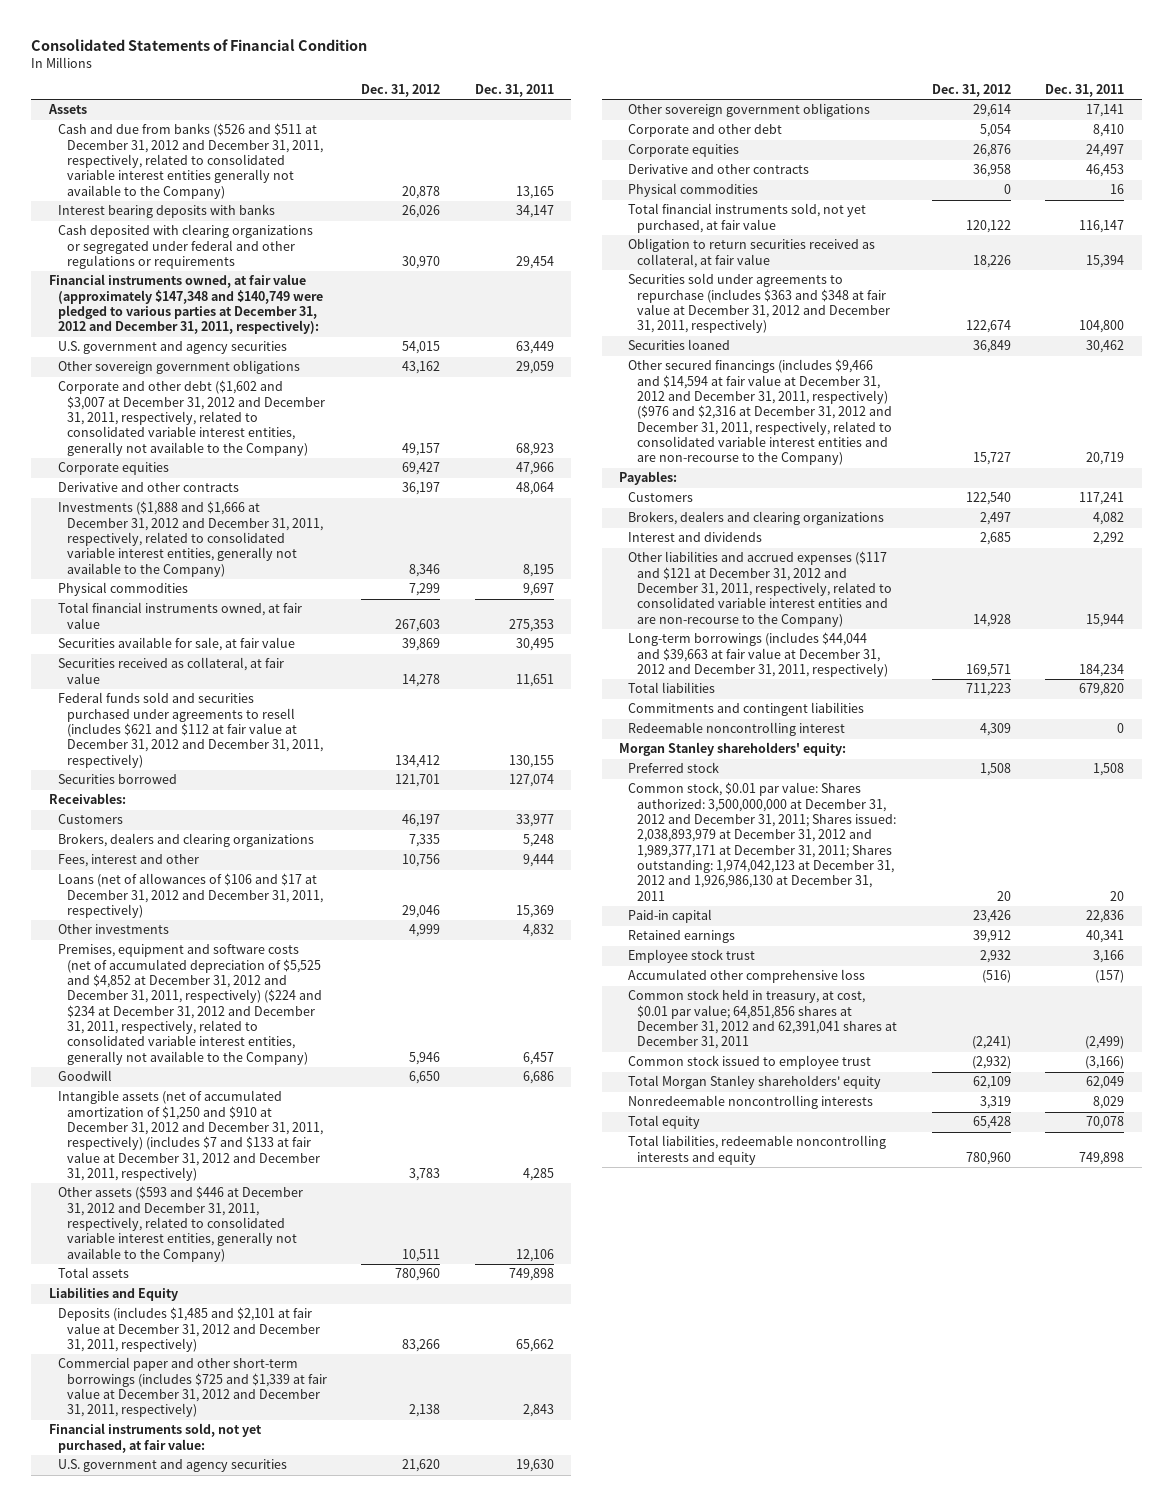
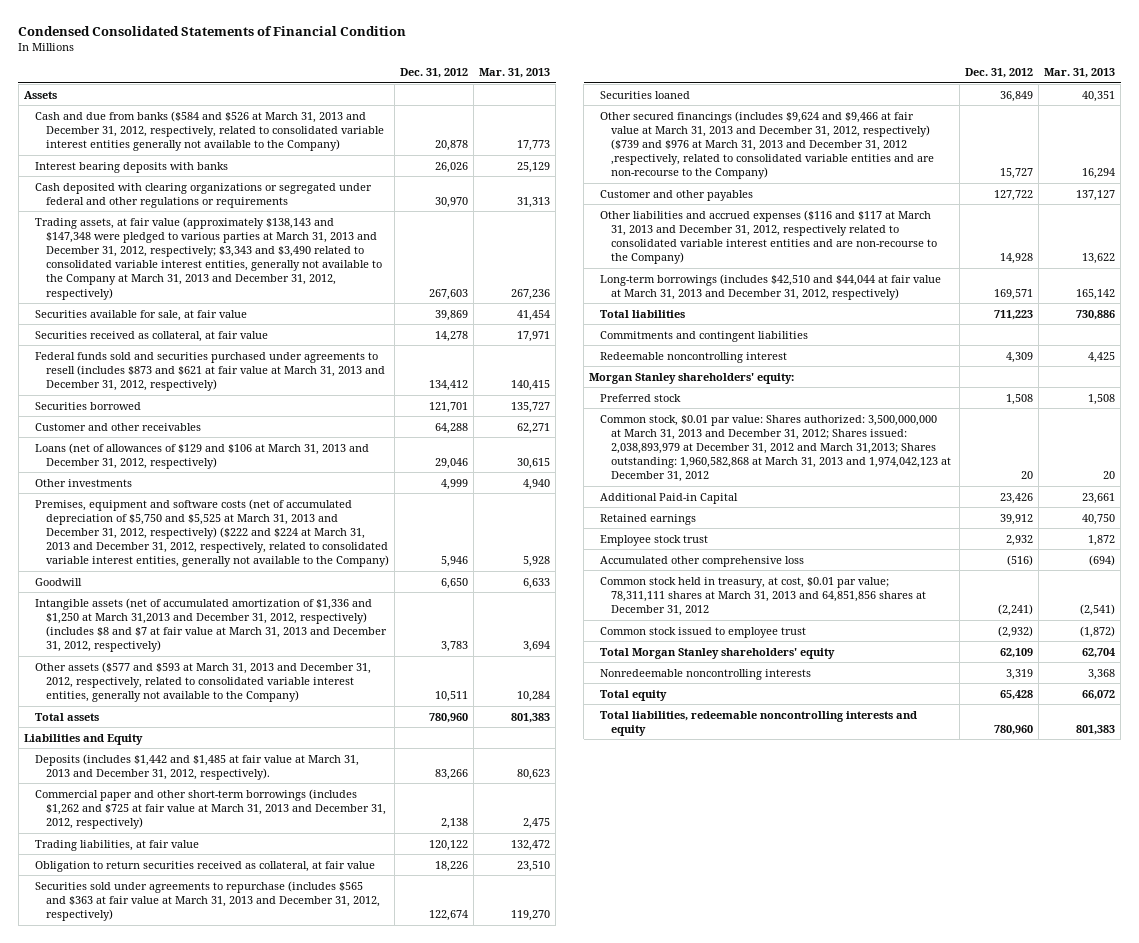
- Consolidated Statements of Financial Condition
+ Condensed Consolidated Statements of Financial Condition
- | Dec. 31, 2012 | Dec. 31, 2011
+ | Dec. 31, 2012 | Mar. 31, 2013
- Cash and due from banks ($526 and $511 at December 31, 2012 and December 31, 2011, respectively, related to consolidated variable interest entities generally not available to the Company) | 20,878 | 13,165
+ Cash and due from banks ($584 and $526 at March 31, 2013 and December 31, 2012, respectively, related to consolidated variable interest entities generally not available to the Company) | 20,878 | 17,773
- Financial instruments owned, at fair value (approximately $147,348 and $140,749 were pledged to various parties at December 31, 2012 and December 31, 2011, respectively):
- U.S. government and agency securities | 54,015 | 63,449
- Other sovereign government obligations | 43,162 | 29,059
- Corporate and other debt ($1,602 and $3,007 at December 31, 2012 and December 31, 2011, respectively, related to consolidated variable interest entities, generally not available to the Company) | 49,157 | 68,923
- Corporate equities | 69,427 | 47,966
- Derivative and other contracts | 36,197 | 48,064
- Investments ($1,888 and $1,666 at December 31, 2012 and December 31, 2011, respectively, related to consolidated variable interest entities, generally not available to the Company) | 8,346 | 8,195
- Physical commodities | 7,299 | 9,697
- Total financial instruments owned, at fair value | 267,603 | 275,353
+ Trading assets, at fair value (approximately $138,143 and $147,348 were pledged to various parties at March 31, 2013 and December 31, 2012, respectively; $3,343 and $3,490 related to consolidated variable interest entities, generally not available to the Company at March 31, 2013 and December 31, 2012, respectively) | 267,603 | 267,236
- Federal funds sold and securities purchased under agreements to resell (includes $621 and $112 at fair value at December 31, 2012 and December 31, 2011, respectively) | 134,412 | 130,155
+ Federal funds sold and securities purchased under agreements to resell (includes $873 and $621 at fair value at March 31, 2013 and December 31, 2012, respectively) | 134,412 | 140,415
- Receivables:
- Customers | 46,197 | 33,977
- Brokers, dealers and clearing organizations | 7,335 | 5,248
- Fees, interest and other | 10,756 | 9,444
- Loans (net of allowances of $106 and $17 at December 31, 2012 and December 31, 2011, respectively) | 29,046 | 15,369
+ Customer and other receivables | 64,288 | 62,271
+ Loans (net of allowances of $129 and $106 at March 31, 2013 and December 31, 2012, respectively) | 29,046 | 30,615
- Premises, equipment and software costs (net of accumulated depreciation of $5,525 and $4,852 at December 31, 2012 and December 31, 2011, respectively) ($224 and $234 at December 31, 2012 and December 31, 2011, respectively, related to consolidated variable interest entities, generally not available to the Company) | 5,946 | 6,457
+ Premises, equipment and software costs (net of accumulated depreciation of $5,750 and $5,525 at March 31, 2013 and December 31, 2012, respectively) ($222 and $224 at March 31, 2013 and December 31, 2012, respectively, related to consolidated variable interest entities, generally not available to the Company) | 5,946 | 5,928
- Intangible assets (net of accumulated amortization of $1,250 and $910 at December 31, 2012 and December 31, 2011, respectively) (includes $7 and $133 at fair value at December 31, 2012 and December 31, 2011, respectively) | 3,783 | 4,285
- Other assets ($593 and $446 at December 31, 2012 and December 31, 2011, respectively, related to consolidated variable interest entities, generally not available to the Company) | 10,511 | 12,106
+ Intangible assets (net of accumulated amortization of $1,336 and $1,250 at March 31,2013 and December 31, 2012, respectively) (includes $8 and $7 at fair value at March 31, 2013 and December 31, 2012, respectively) | 3,783 | 3,694
+ Other assets ($577 and $593 at March 31, 2013 and December 31, 2012, respectively, related to consolidated variable interest entities, generally not available to the Company) | 10,511 | 10,284
- Deposits (includes $1,485 and $2,101 at fair value at December 31, 2012 and December 31, 2011, respectively) | 83,266 | 65,662
- Commercial paper and other short-term borrowings (includes $725 and $1,339 at fair value at December 31, 2012 and December 31, 2011, respectively) | 2,138 | 2,843
- Financial instruments sold, not yet purchased, at fair value:
- U.S. government and agency securities | 21,620 | 19,630
- Other sovereign government obligations | 29,614 | 17,141
- Corporate and other debt | 5,054 | 8,410
- Corporate equities | 26,876 | 24,497
- Derivative and other contracts | 36,958 | 46,453
- Physical commodities | 0 | 16
- Total financial instruments sold, not yet purchased, at fair value | 120,122 | 116,147
+ Deposits (includes $1,442 and $1,485 at fair value at March 31, 2013 and December 31, 2012, respectively). | 83,266 | 80,623
+ Commercial paper and other short-term borrowings (includes $1,262 and $725 at fair value at March 31, 2013 and December 31, 2012, respectively) | 2,138 | 2,475
+ Trading liabilities, at fair value | 120,122 | 132,472
- Securities sold under agreements to repurchase (includes $363 and $348 at fair value at December 31, 2012 and December 31, 2011, respectively) | 122,674 | 104,800
+ Securities sold under agreements to repurchase (includes $565 and $363 at fair value at March 31, 2013 and December 31, 2012, respectively) | 122,674 | 119,270
- Other secured financings (includes $9,466 and $14,594 at fair value at December 31, 2012 and December 31, 2011, respectively) ($976 and $2,316 at December 31, 2012 and December 31, 2011, respectively, related to consolidated variable interest entities and are non-recourse to the Company) | 15,727 | 20,719
- Payables:
- Customers | 122,540 | 117,241
- Brokers, dealers and clearing organizations | 2,497 | 4,082
- Interest and dividends | 2,685 | 2,292
- Other liabilities and accrued expenses ($117 and $121 at December 31, 2012 and December 31, 2011, respectively, related to consolidated variable interest entities and are non-recourse to the Company) | 14,928 | 15,944
- Long-term borrowings (includes $44,044 and $39,663 at fair value at December 31, 2012 and December 31, 2011, respectively) | 169,571 | 184,234
+ Other secured financings (includes $9,624 and $9,466 at fair value at March 31, 2013 and December 31, 2012, respectively) ($739 and $976 at March 31, 2013 and December 31, 2012 ,respectively, related to consolidated variable entities and are non-recourse to the Company) | 15,727 | 16,294
+ Customer and other payables | 127,722 | 137,127
+ Other liabilities and accrued expenses ($116 and $117 at March 31, 2013 and December 31, 2012, respectively related to consolidated variable interest entities and are non-recourse to the Company) | 14,928 | 13,622
+ Long-term borrowings (includes $42,510 and $44,044 at fair value at March 31, 2013 and December 31, 2012, respectively) | 169,571 | 165,142
- Common stock, $0.01 par value: Shares authorized: 3,500,000,000 at December 31, 2012 and December 31, 2011; Shares issued: 2,038,893,979 at December 31, 2012 and 1,989,377,171 at December 31, 2011; Shares outstanding: 1,974,042,123 at December 31, 2012 and 1,926,986,130 at December 31, 2011 | 20 | 20
- Paid-in capital | 23,426 | 22,836
+ Common stock, $0.01 par value: Shares authorized: 3,500,000,000 at March 31, 2013 and December 31, 2012; Shares issued: 2,038,893,979 at December 31, 2012 and March 31,2013; Shares outstanding: 1,960,582,868 at March 31, 2013 and 1,974,042,123 at December 31, 2012 | 20 | 20
+ Additional Paid-in Capital | 23,426 | 23,661
- Common stock held in treasury, at cost, $0.01 par value; 64,851,856 shares at December 31, 2012 and 62,391,041 shares at December 31, 2011 | (2,241) | (2,499)
+ Common stock held in treasury, at cost, $0.01 par value; 78,311,111 shares at March 31, 2013 and 64,851,856 shares at December 31, 2012 | (2,241) | (2,541)

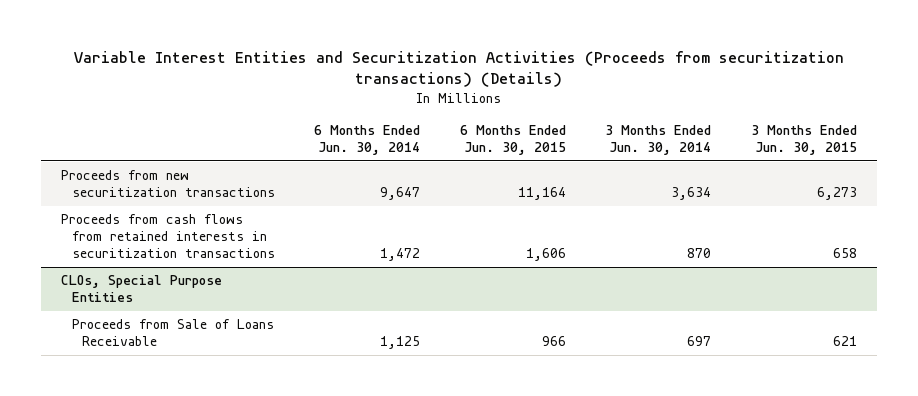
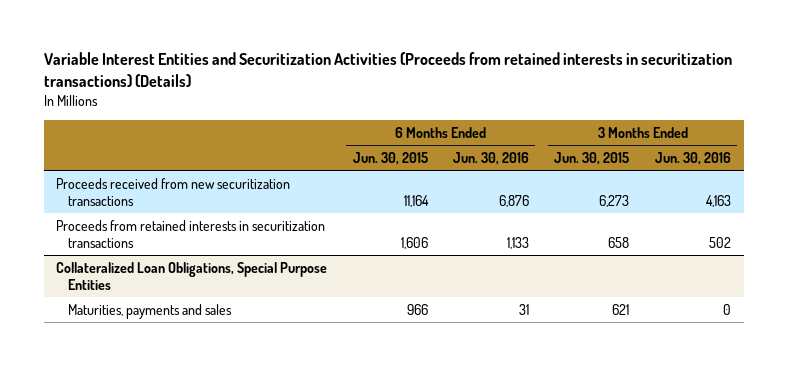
- Variable Interest Entities and Securitization Activities (Proceeds from securitization transactions) (Details)
+ Variable Interest Entities and Securitization Activities (Proceeds from retained interests in securitization transactions) (Details)
- | 6 Months Ended Jun. 30, 2014 | 6 Months Ended Jun. 30, 2015 | 3 Months Ended Jun. 30, 2014 | 3 Months Ended Jun. 30, 2015
+ | 6 Months Ended Jun. 30, 2015 | 6 Months Ended Jun. 30, 2016 | 3 Months Ended Jun. 30, 2015 | 3 Months Ended Jun. 30, 2016
- Proceeds from new securitization transactions | 9,647 | 11,164 | 3,634 | 6,273
- Proceeds from cash flows from retained interests in securitization transactions | 1,472 | 1,606 | 870 | 658
- CLOs, Special Purpose Entities
- Proceeds from Sale of Loans Receivable | 1,125 | 966 | 697 | 621
+ Proceeds received from new securitization transactions | 11,164 | 6,876 | 6,273 | 4,163
+ Proceeds from retained interests in securitization transactions | 1,606 | 1,133 | 658 | 502
+ Collateralized Loan Obligations, Special Purpose Entities
+ Maturities, payments and sales | 966 | 31 | 621 | 0

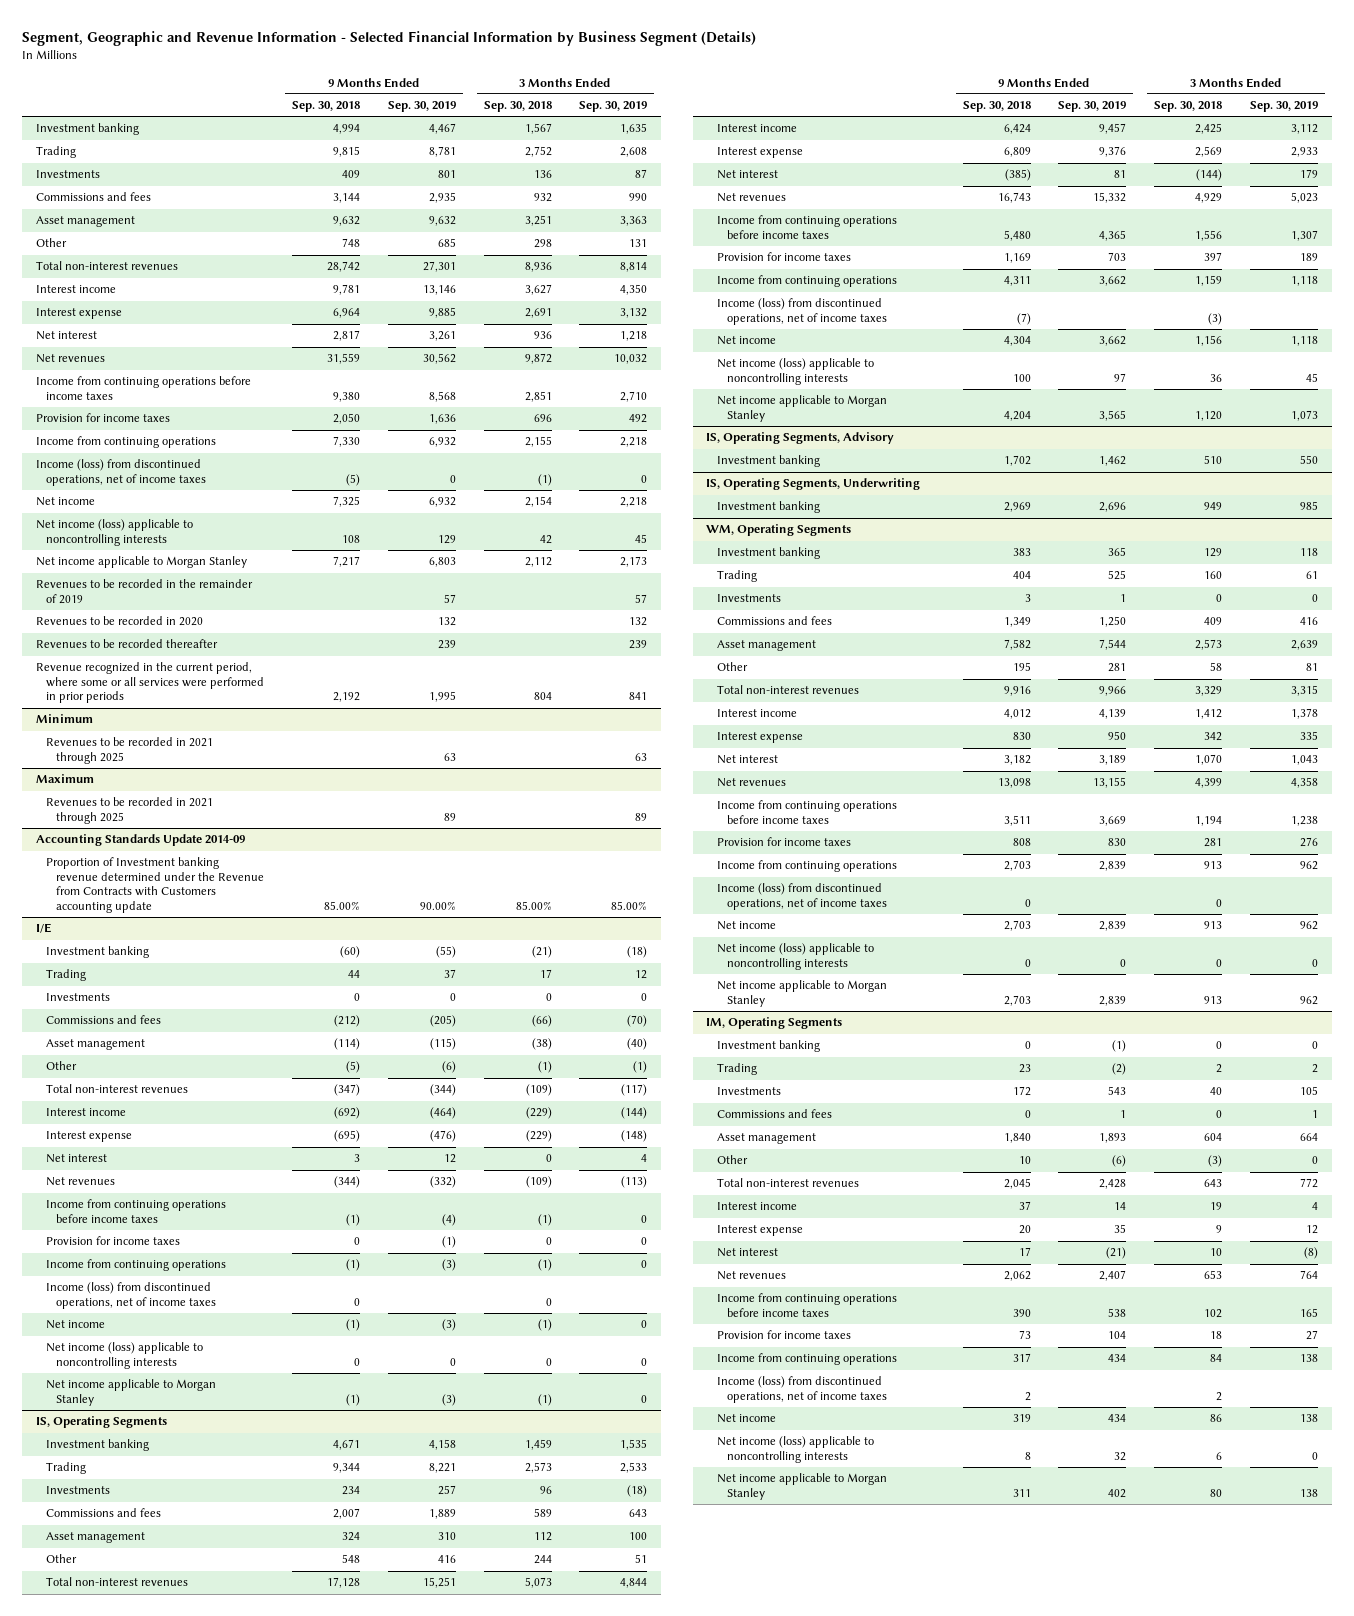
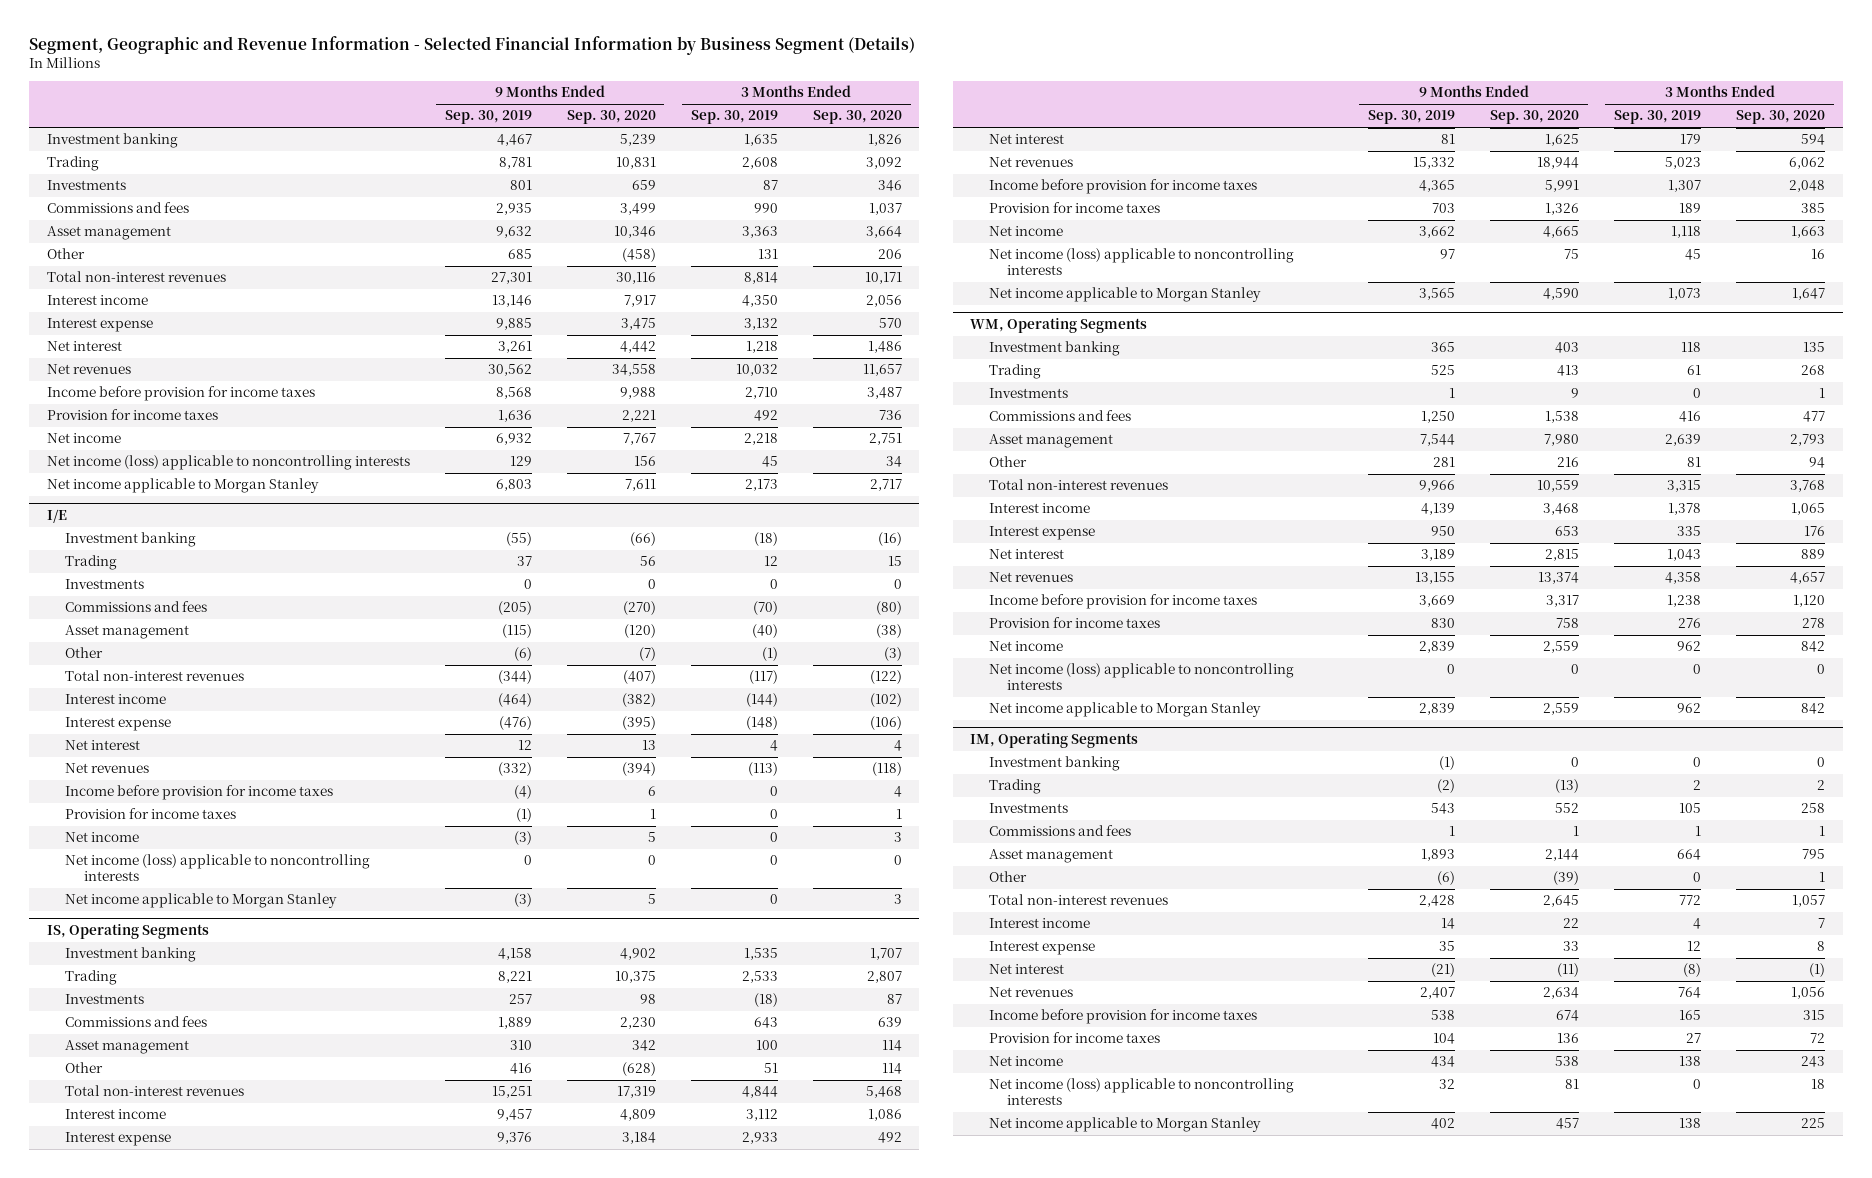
- | 9 Months Ended Sep. 30, 2018 | 9 Months Ended Sep. 30, 2019 | 3 Months Ended Sep. 30, 2018 | 3 Months Ended Sep. 30, 2019
+ | 9 Months Ended Sep. 30, 2019 | 9 Months Ended Sep. 30, 2020 | 3 Months Ended Sep. 30, 2019 | 3 Months Ended Sep. 30, 2020
- Income from continuing operations before income taxes | 9,380 | 8,568 | 2,851 | 2,710
+ Income before provision for income taxes | 8,568 | 9,988 | 2,710 | 3,487
- Income from continuing operations | 7,330 | 6,932 | 2,155 | 2,218
- Income (loss) from discontinued operations, net of income taxes | (5) | 0 | (1) | 0
- Revenues to be recorded in the remainder of 2019 | | 57 | | 57
- Revenues to be recorded in 2020 | | 132 | | 132
- Revenues to be recorded thereafter | | 239 | | 239
- Revenue recognized in the current period, where some or all services were performed in prior periods | 2,192 | 1,995 | 804 | 841
- Minimum
- Revenues to be recorded in 2021 through 2025 | | 63 | | 63
- Maximum
- Revenues to be recorded in 2021 through 2025 | | 89 | | 89
- Accounting Standards Update 2014-09
- Proportion of Investment banking revenue determined under the Revenue from Contracts with Customers accounting update | 85.00% | 90.00% | 85.00% | 85.00%
@ I/E
- Income from continuing operations before income taxes | (1) | (4) | (1) | 0
+ Income before provision for income taxes | (4) | 6 | 0 | 4
- Income from continuing operations | (1) | (3) | (1) | 0
- Income (loss) from discontinued operations, net of income taxes | 0 | | 0 |
@ IS, Operating Segments
- Income from continuing operations before income taxes | 5,480 | 4,365 | 1,556 | 1,307
+ Income before provision for income taxes | 4,365 | 5,991 | 1,307 | 2,048
- Income from continuing operations | 4,311 | 3,662 | 1,159 | 1,118
- Income (loss) from discontinued operations, net of income taxes | (7) | | (3) |
- IS, Operating Segments, Advisory
- Investment banking | 1,702 | 1,462 | 510 | 550
- IS, Operating Segments, Underwriting
- Investment banking | 2,969 | 2,696 | 949 | 985
@ WM, Operating Segments
- Income from continuing operations before income taxes | 3,511 | 3,669 | 1,194 | 1,238
+ Income before provision for income taxes | 3,669 | 3,317 | 1,238 | 1,120
- Income from continuing operations | 2,703 | 2,839 | 913 | 962
- Income (loss) from discontinued operations, net of income taxes | 0 | | 0 |
@ IM, Operating Segments
- Income from continuing operations before income taxes | 390 | 538 | 102 | 165
+ Income before provision for income taxes | 538 | 674 | 165 | 315
- Income from continuing operations | 317 | 434 | 84 | 138
- Income (loss) from discontinued operations, net of income taxes | 2 | | 2 |

